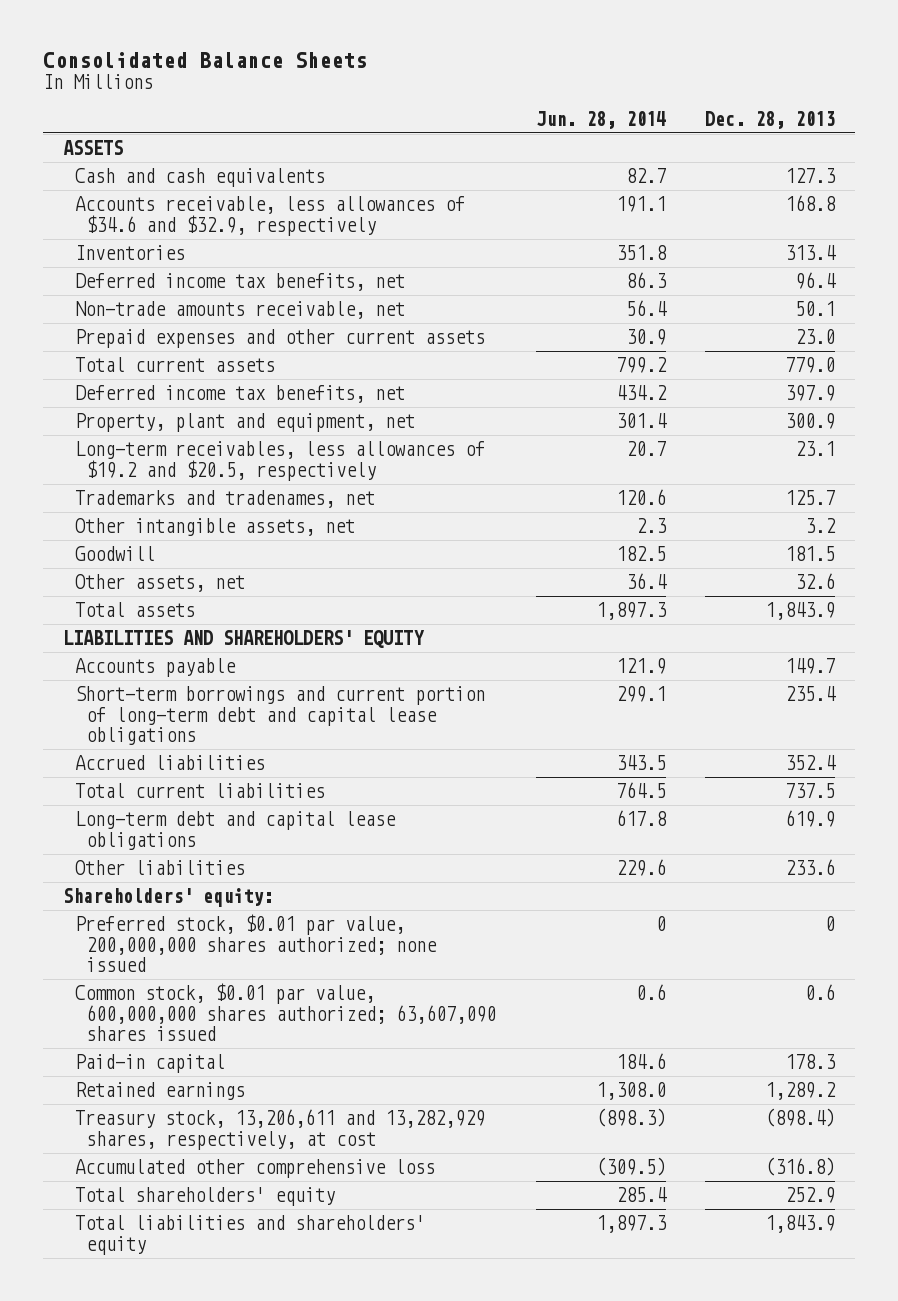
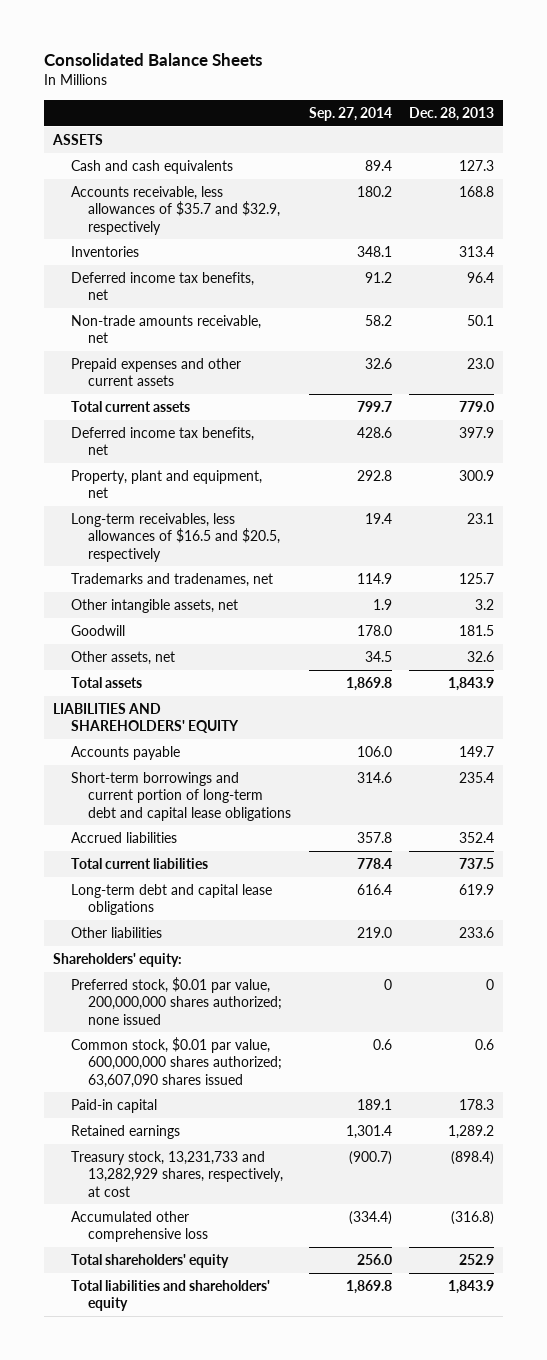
- | Jun. 28, 2014 | Dec. 28, 2013
+ | Sep. 27, 2014 | Dec. 28, 2013
- Accounts receivable, less allowances of $34.6 and $32.9, respectively | 191.1 | 168.8
+ Accounts receivable, less allowances of $35.7 and $32.9, respectively | 180.2 | 168.8
- Long-term receivables, less allowances of $19.2 and $20.5, respectively | 20.7 | 23.1
+ Long-term receivables, less allowances of $16.5 and $20.5, respectively | 19.4 | 23.1
- Treasury stock, 13,206,611 and 13,282,929 shares, respectively, at cost | (898.3) | (898.4)
+ Treasury stock, 13,231,733 and 13,282,929 shares, respectively, at cost | (900.7) | (898.4)

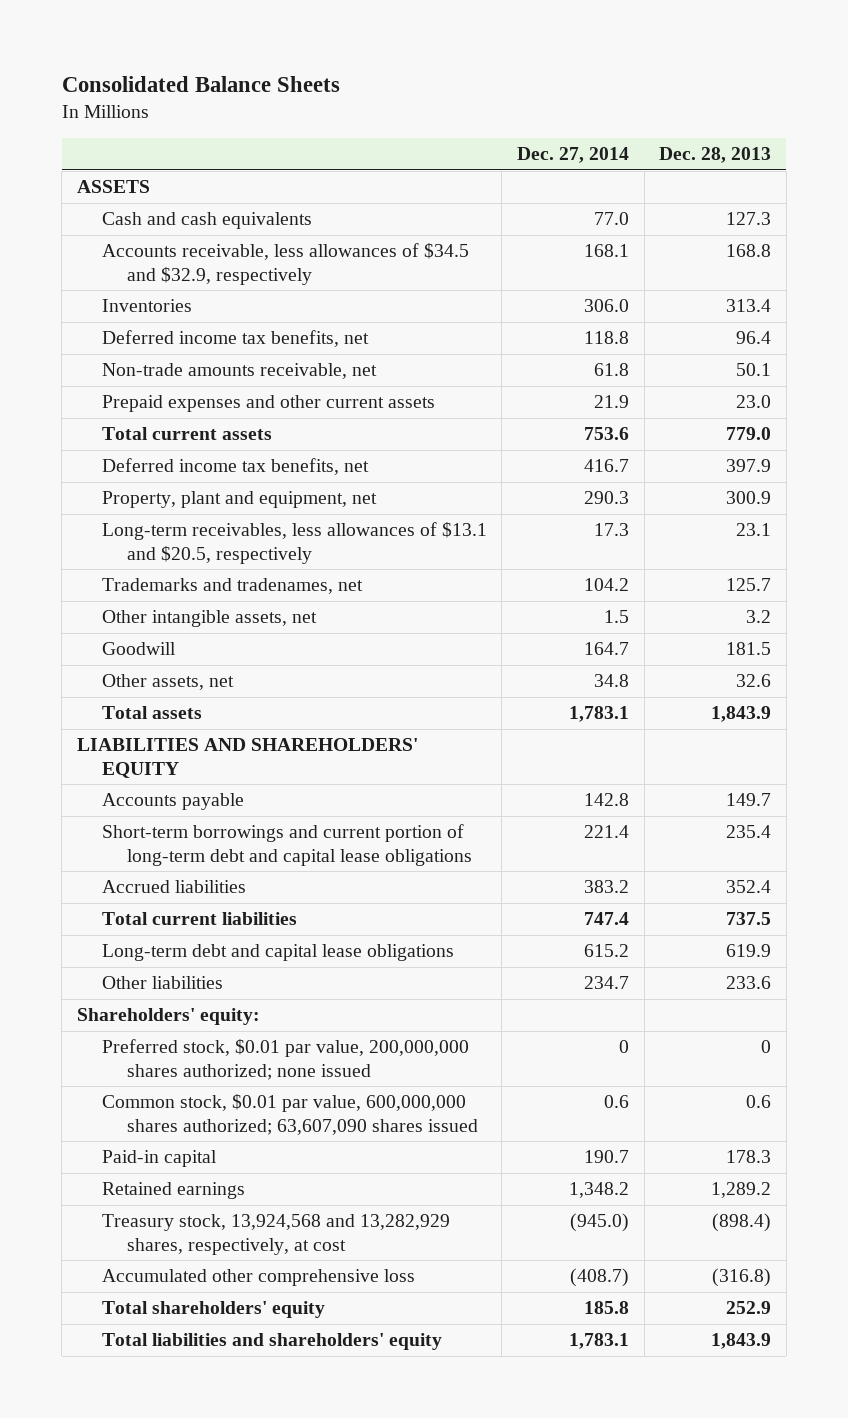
- | Sep. 27, 2014 | Dec. 28, 2013
+ | Dec. 27, 2014 | Dec. 28, 2013
- Accounts receivable, less allowances of $35.7 and $32.9, respectively | 180.2 | 168.8
+ Accounts receivable, less allowances of $34.5 and $32.9, respectively | 168.1 | 168.8
- Long-term receivables, less allowances of $16.5 and $20.5, respectively | 19.4 | 23.1
+ Long-term receivables, less allowances of $13.1 and $20.5, respectively | 17.3 | 23.1
- Treasury stock, 13,231,733 and 13,282,929 shares, respectively, at cost | (900.7) | (898.4)
+ Treasury stock, 13,924,568 and 13,282,929 shares, respectively, at cost | (945.0) | (898.4)

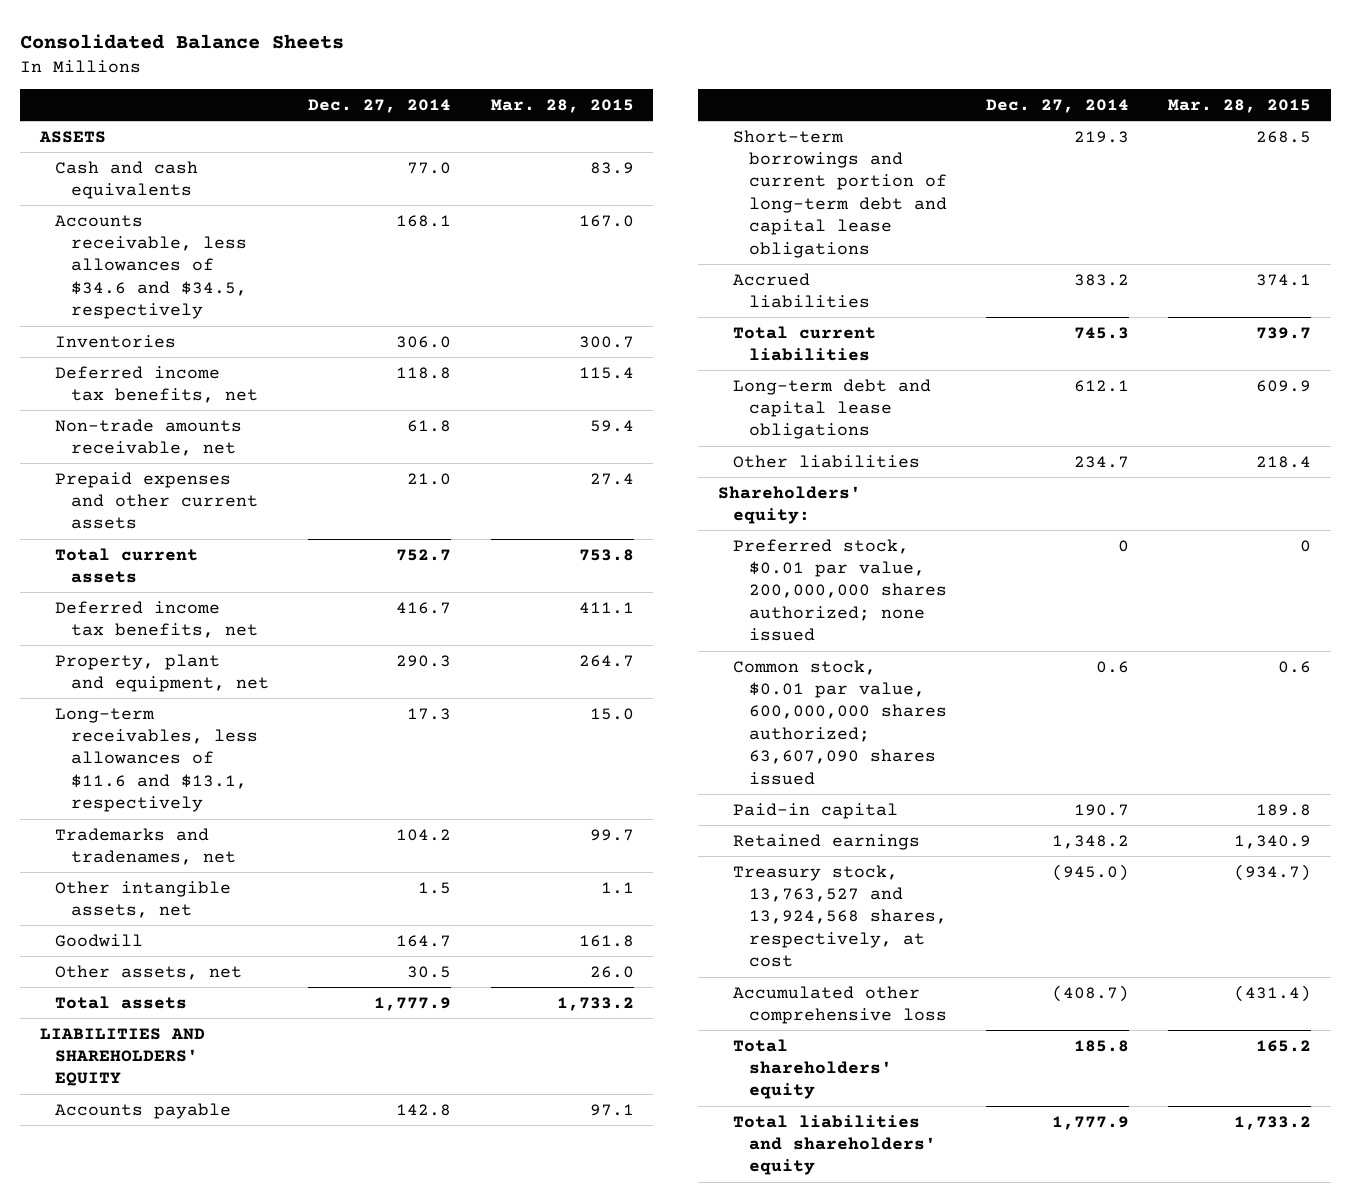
- | Dec. 27, 2014 | Dec. 28, 2013
+ | Dec. 27, 2014 | Mar. 28, 2015
- Accounts receivable, less allowances of $34.5 and $32.9, respectively | 168.1 | 168.8
+ Accounts receivable, less allowances of $34.6 and $34.5, respectively | 168.1 | 167.0
- Prepaid expenses and other current assets | 21.9 | 23.0
- Total current assets | 753.6 | 779.0
+ Prepaid expenses and other current assets | 21.0 | 27.4
+ Total current assets | 752.7 | 753.8
- Long-term receivables, less allowances of $13.1 and $20.5, respectively | 17.3 | 23.1
+ Long-term receivables, less allowances of $11.6 and $13.1, respectively | 17.3 | 15.0
- Other assets, net | 34.8 | 32.6
- Total assets | 1,783.1 | 1,843.9
+ Other assets, net | 30.5 | 26.0
+ Total assets | 1,777.9 | 1,733.2
- Short-term borrowings and current portion of long-term debt and capital lease obligations | 221.4 | 235.4
+ Short-term borrowings and current portion of long-term debt and capital lease obligations | 219.3 | 268.5
- Total current liabilities | 747.4 | 737.5
- Long-term debt and capital lease obligations | 615.2 | 619.9
+ Total current liabilities | 745.3 | 739.7
+ Long-term debt and capital lease obligations | 612.1 | 609.9
- Treasury stock, 13,924,568 and 13,282,929 shares, respectively, at cost | (945.0) | (898.4)
+ Treasury stock, 13,763,527 and 13,924,568 shares, respectively, at cost | (945.0) | (934.7)
- Total liabilities and shareholders' equity | 1,783.1 | 1,843.9
+ Total liabilities and shareholders' equity | 1,777.9 | 1,733.2

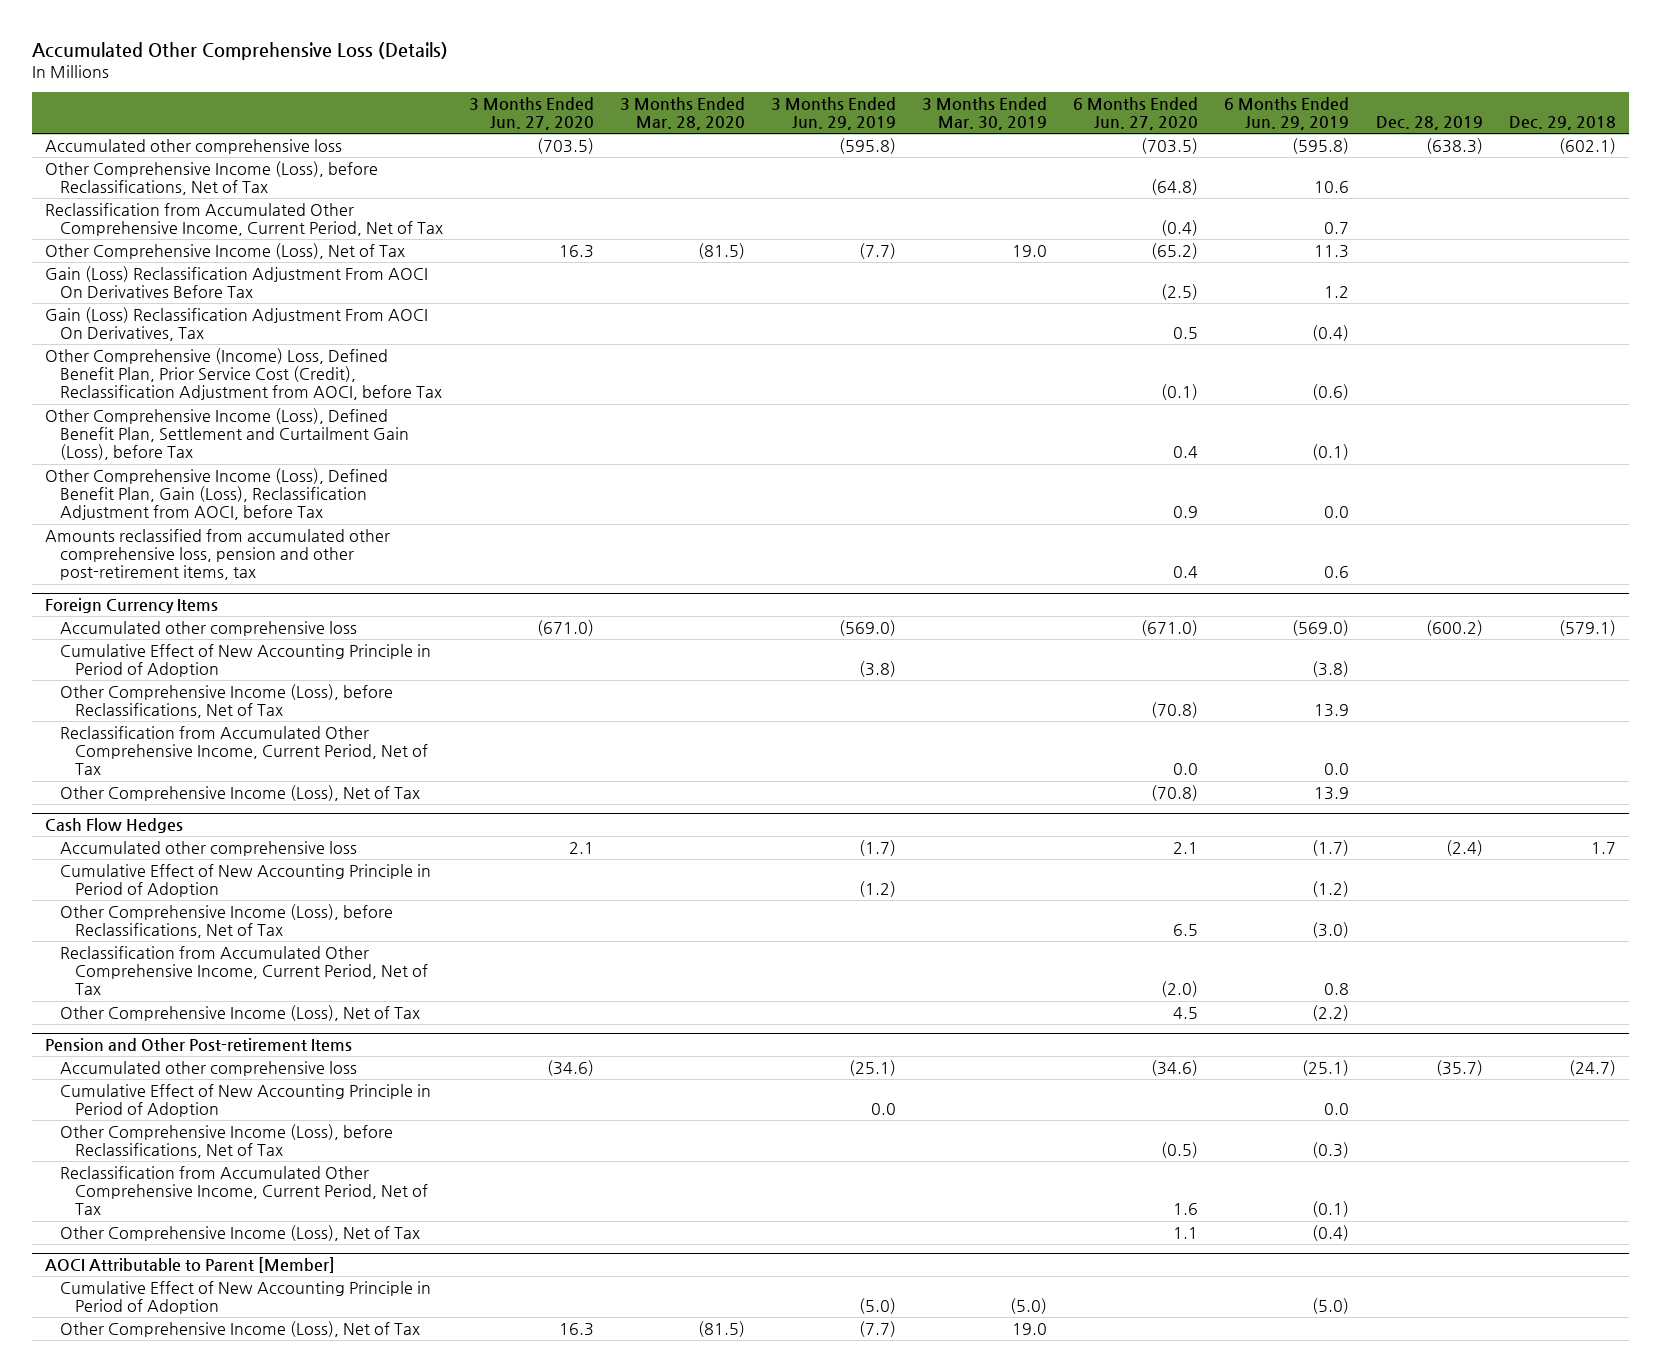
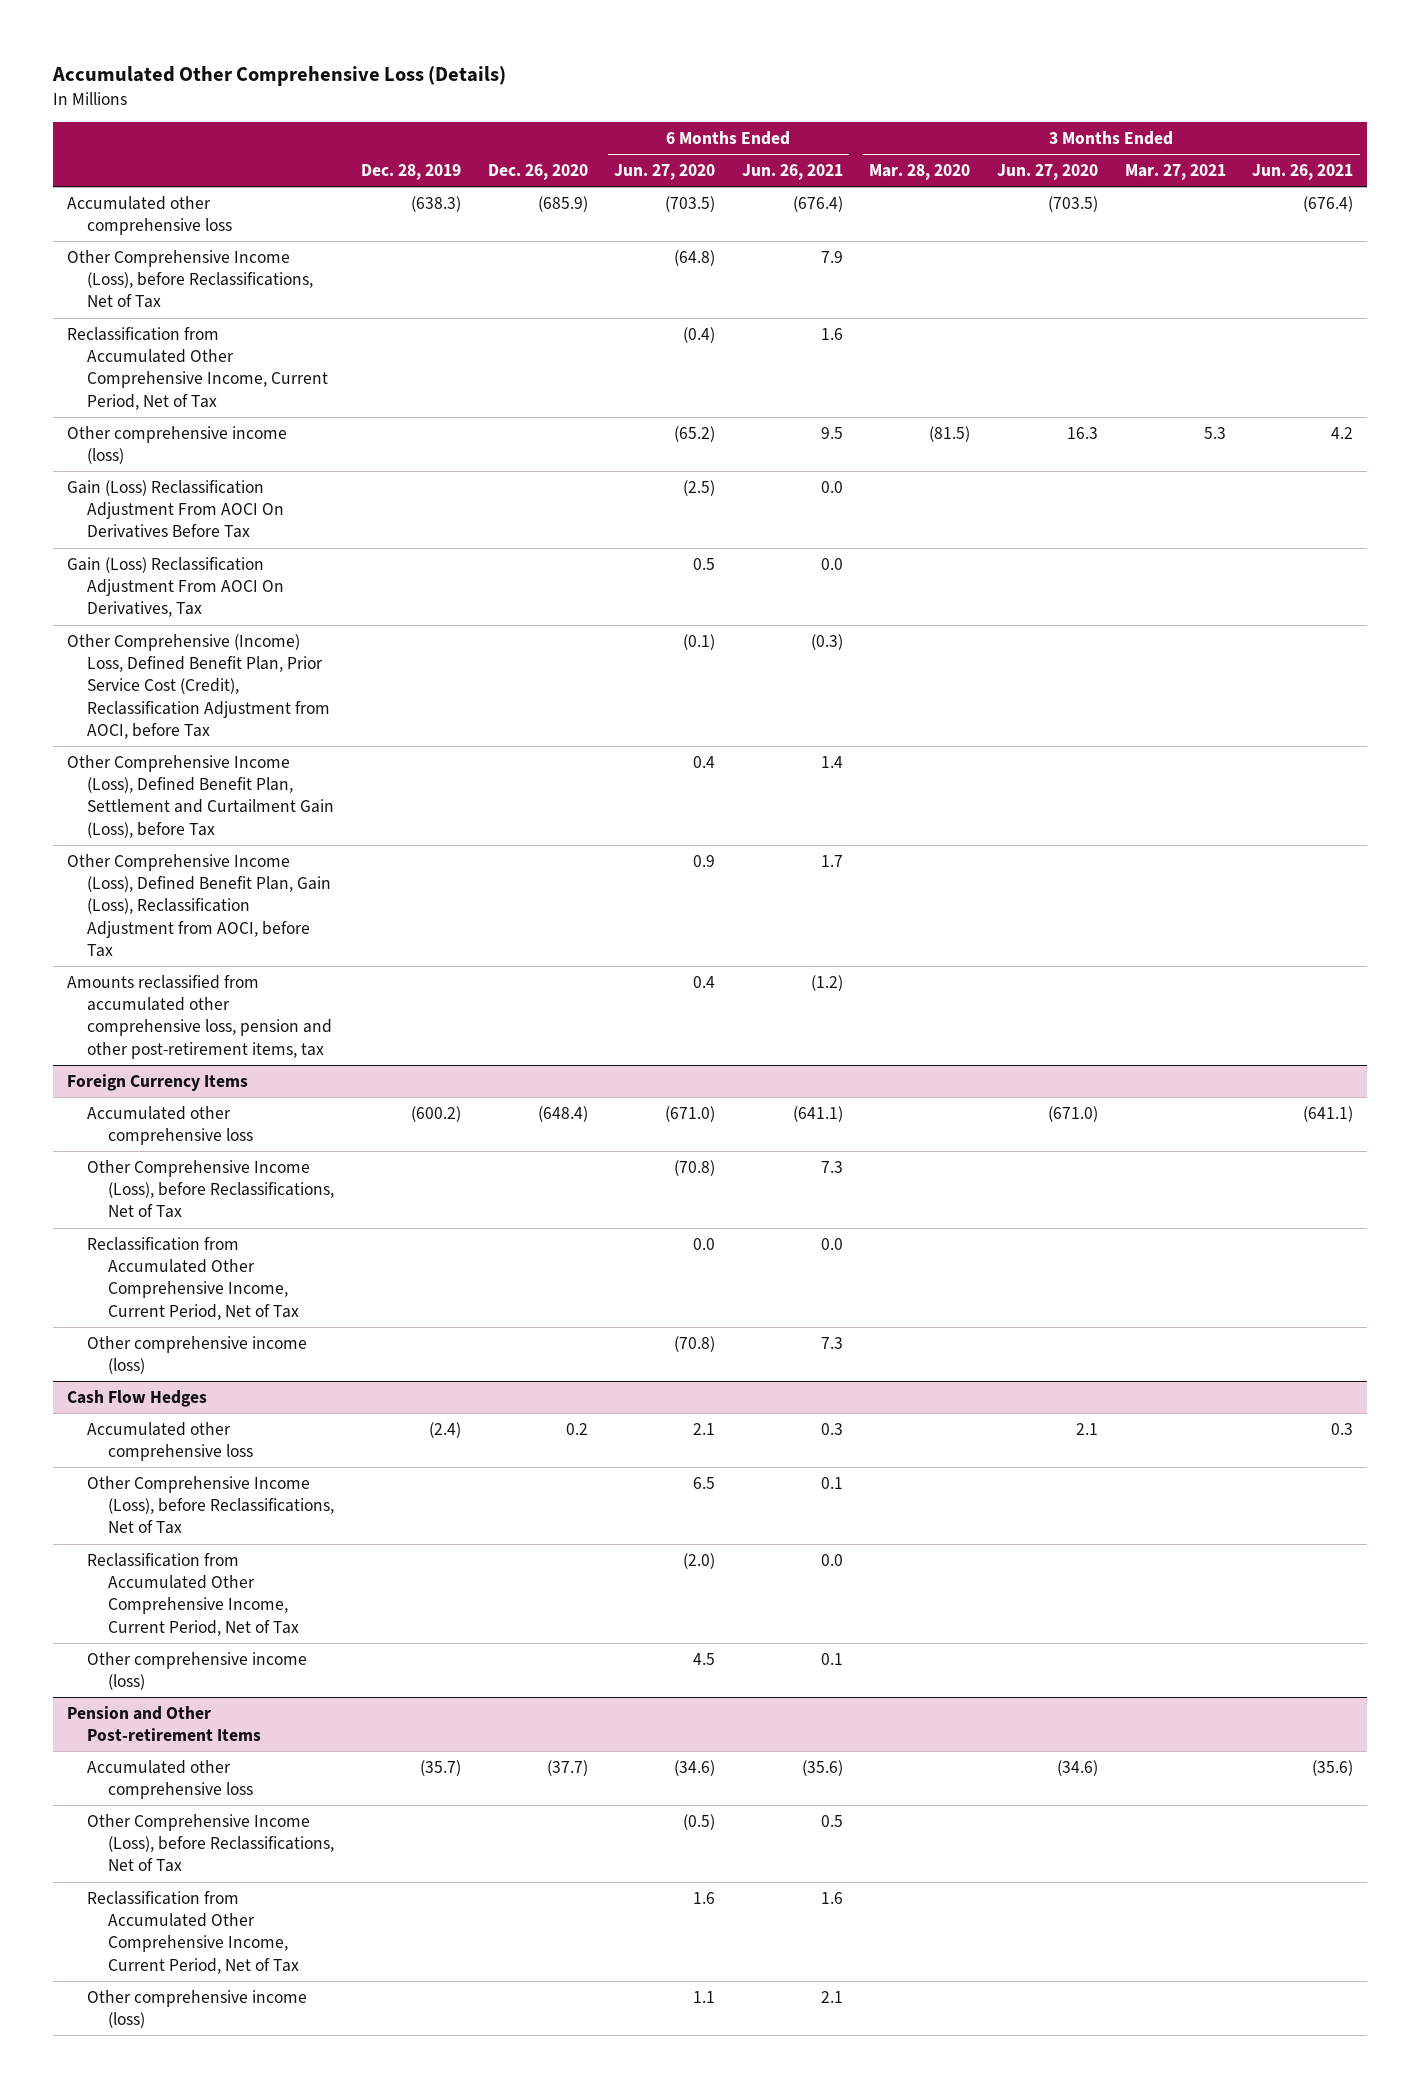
- | 3 Months Ended Jun. 27, 2020 | 3 Months Ended Mar. 28, 2020 | 3 Months Ended Jun. 29, 2019 | 3 Months Ended Mar. 30, 2019 | 6 Months Ended Jun. 27, 2020 | 6 Months Ended Jun. 29, 2019 | Dec. 28, 2019 | Dec. 29, 2018
+ | Dec. 28, 2019 | Dec. 26, 2020 | 6 Months Ended Jun. 27, 2020 | 6 Months Ended Jun. 26, 2021 | 3 Months Ended Mar. 28, 2020 | 3 Months Ended Jun. 27, 2020 | 3 Months Ended Mar. 27, 2021 | 3 Months Ended Jun. 26, 2021
- Other Comprehensive Income (Loss), Net of Tax | 16.3 | (81.5) | (7.7) | 19.0 | (65.2) | 11.3 | |
+ Other comprehensive income (loss) | | | (65.2) | 9.5 | (81.5) | 16.3 | 5.3 | 4.2
@ Foreign Currency Items
- Cumulative Effect of New Accounting Principle in Period of Adoption | | | (3.8) | | | (3.8) | |
- Other Comprehensive Income (Loss), Net of Tax | | | | | (70.8) | 13.9 | |
+ Other comprehensive income (loss) | | | (70.8) | 7.3 | | | |
@ Cash Flow Hedges
- Cumulative Effect of New Accounting Principle in Period of Adoption | | | (1.2) | | | (1.2) | |
- Other Comprehensive Income (Loss), Net of Tax | | | | | 4.5 | (2.2) | |
+ Other comprehensive income (loss) | | | 4.5 | 0.1 | | | |
@ Pension and Other Post-retirement Items
- Cumulative Effect of New Accounting Principle in Period of Adoption | | | 0.0 | | | 0.0 | |
- Other Comprehensive Income (Loss), Net of Tax | | | | | 1.1 | (0.4) | |
- AOCI Attributable to Parent [Member]
- Cumulative Effect of New Accounting Principle in Period of Adoption | | | (5.0) | (5.0) | | (5.0) | |
- Other Comprehensive Income (Loss), Net of Tax | 16.3 | (81.5) | (7.7) | 19.0 | | | |
@ Pension and Other Post-retirement Items
+ Other comprehensive income (loss) | | | 1.1 | 2.1 | | | |

